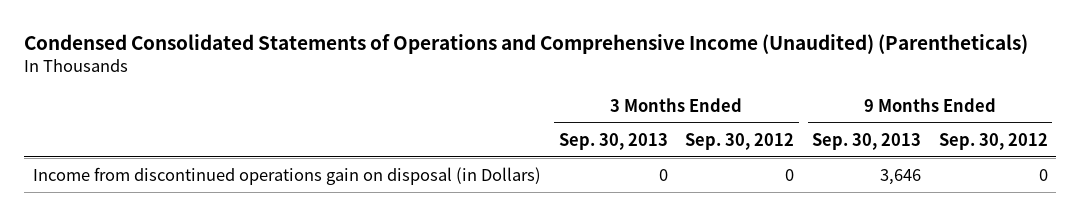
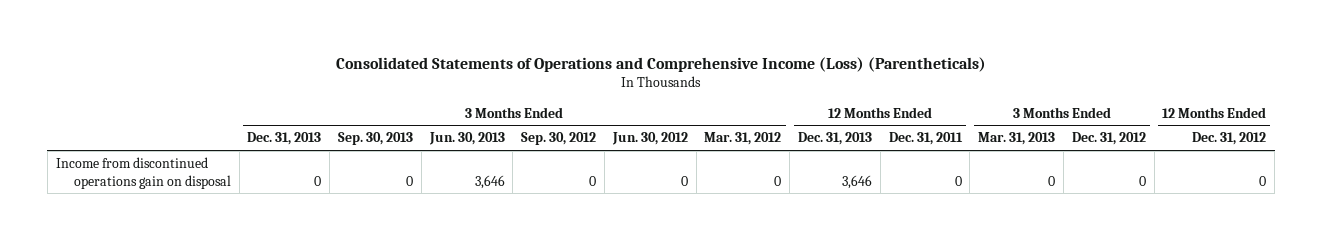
- Condensed Consolidated Statements of Operations and Comprehensive Income (Unaudited) (Parentheticals)
+ Consolidated Statements of Operations and Comprehensive Income (Loss) (Parentheticals)
- | 3 Months Ended Sep. 30, 2013 | 3 Months Ended Sep. 30, 2012 | 9 Months Ended Sep. 30, 2013 | 9 Months Ended Sep. 30, 2012
+ | 3 Months Ended Dec. 31, 2013 | 3 Months Ended Sep. 30, 2013 | 3 Months Ended Jun. 30, 2013 | 3 Months Ended Sep. 30, 2012 | 3 Months Ended Jun. 30, 2012 | 3 Months Ended Mar. 31, 2012 | 12 Months Ended Dec. 31, 2013 | 12 Months Ended Dec. 31, 2011 | 3 Months Ended Mar. 31, 2013 | 3 Months Ended Dec. 31, 2012 | 12 Months Ended Dec. 31, 2012
- Income from discontinued operations gain on disposal (in Dollars) | 0 | 0 | 3,646 | 0
+ Income from discontinued operations gain on disposal | 0 | 0 | 3,646 | 0 | 0 | 0 | 3,646 | 0 | 0 | 0 | 0

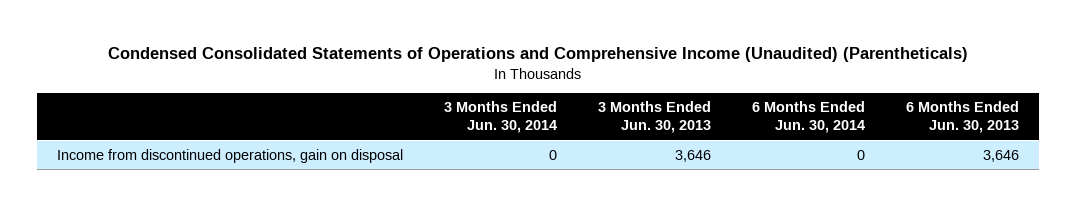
- Consolidated Statements of Operations and Comprehensive Income (Loss) (Parentheticals)
+ Condensed Consolidated Statements of Operations and Comprehensive Income (Unaudited) (Parentheticals)
- | 3 Months Ended Dec. 31, 2013 | 3 Months Ended Sep. 30, 2013 | 3 Months Ended Jun. 30, 2013 | 3 Months Ended Sep. 30, 2012 | 3 Months Ended Jun. 30, 2012 | 3 Months Ended Mar. 31, 2012 | 12 Months Ended Dec. 31, 2013 | 12 Months Ended Dec. 31, 2011 | 3 Months Ended Mar. 31, 2013 | 3 Months Ended Dec. 31, 2012 | 12 Months Ended Dec. 31, 2012
+ | 3 Months Ended Jun. 30, 2014 | 3 Months Ended Jun. 30, 2013 | 6 Months Ended Jun. 30, 2014 | 6 Months Ended Jun. 30, 2013
- Income from discontinued operations gain on disposal | 0 | 0 | 3,646 | 0 | 0 | 0 | 3,646 | 0 | 0 | 0 | 0
+ Income from discontinued operations, gain on disposal | 0 | 3,646 | 0 | 3,646

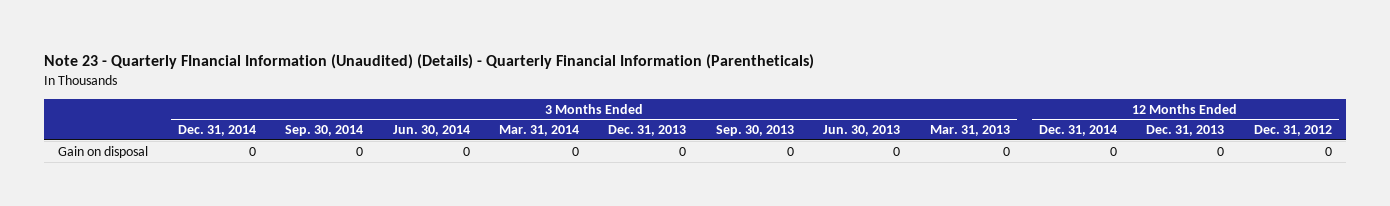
- Condensed Consolidated Statements of Operations and Comprehensive Income (Unaudited) (Parentheticals)
+ Note 23 - Quarterly FInancial Information (Unaudited) (Details) - Quarterly Financial Information (Parentheticals)
- | 3 Months Ended Jun. 30, 2014 | 3 Months Ended Jun. 30, 2013 | 6 Months Ended Jun. 30, 2014 | 6 Months Ended Jun. 30, 2013
+ | 3 Months Ended Dec. 31, 2014 | 3 Months Ended Sep. 30, 2014 | 3 Months Ended Jun. 30, 2014 | 3 Months Ended Mar. 31, 2014 | 3 Months Ended Dec. 31, 2013 | 3 Months Ended Sep. 30, 2013 | 3 Months Ended Jun. 30, 2013 | 3 Months Ended Mar. 31, 2013 | 12 Months Ended Dec. 31, 2014 | 12 Months Ended Dec. 31, 2013 | 12 Months Ended Dec. 31, 2012
- Income from discontinued operations, gain on disposal | 0 | 3,646 | 0 | 3,646
+ Gain on disposal | 0 | 0 | 0 | 0 | 0 | 0 | 0 | 0 | 0 | 0 | 0

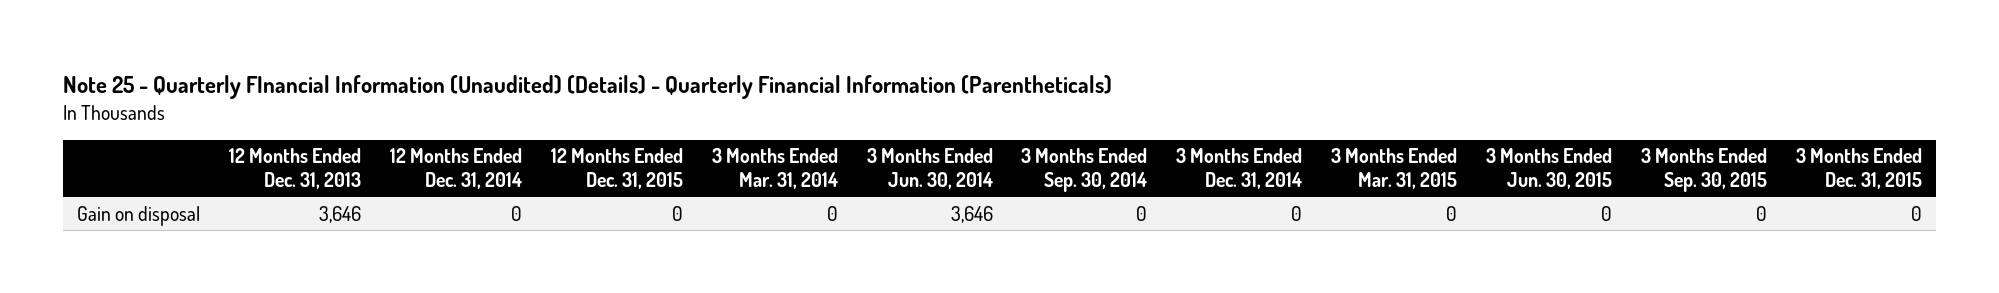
- Note 23 - Quarterly FInancial Information (Unaudited) (Details) - Quarterly Financial Information (Parentheticals)
+ Note 25 - Quarterly FInancial Information (Unaudited) (Details) - Quarterly Financial Information (Parentheticals)
- | 3 Months Ended Dec. 31, 2014 | 3 Months Ended Sep. 30, 2014 | 3 Months Ended Jun. 30, 2014 | 3 Months Ended Mar. 31, 2014 | 3 Months Ended Dec. 31, 2013 | 3 Months Ended Sep. 30, 2013 | 3 Months Ended Jun. 30, 2013 | 3 Months Ended Mar. 31, 2013 | 12 Months Ended Dec. 31, 2014 | 12 Months Ended Dec. 31, 2013 | 12 Months Ended Dec. 31, 2012
+ | 12 Months Ended Dec. 31, 2013 | 12 Months Ended Dec. 31, 2014 | 12 Months Ended Dec. 31, 2015 | 3 Months Ended Mar. 31, 2014 | 3 Months Ended Jun. 30, 2014 | 3 Months Ended Sep. 30, 2014 | 3 Months Ended Dec. 31, 2014 | 3 Months Ended Mar. 31, 2015 | 3 Months Ended Jun. 30, 2015 | 3 Months Ended Sep. 30, 2015 | 3 Months Ended Dec. 31, 2015
- Gain on disposal | 0 | 0 | 0 | 0 | 0 | 0 | 0 | 0 | 0 | 0 | 0
+ Gain on disposal | 3,646 | 0 | 0 | 0 | 3,646 | 0 | 0 | 0 | 0 | 0 | 0

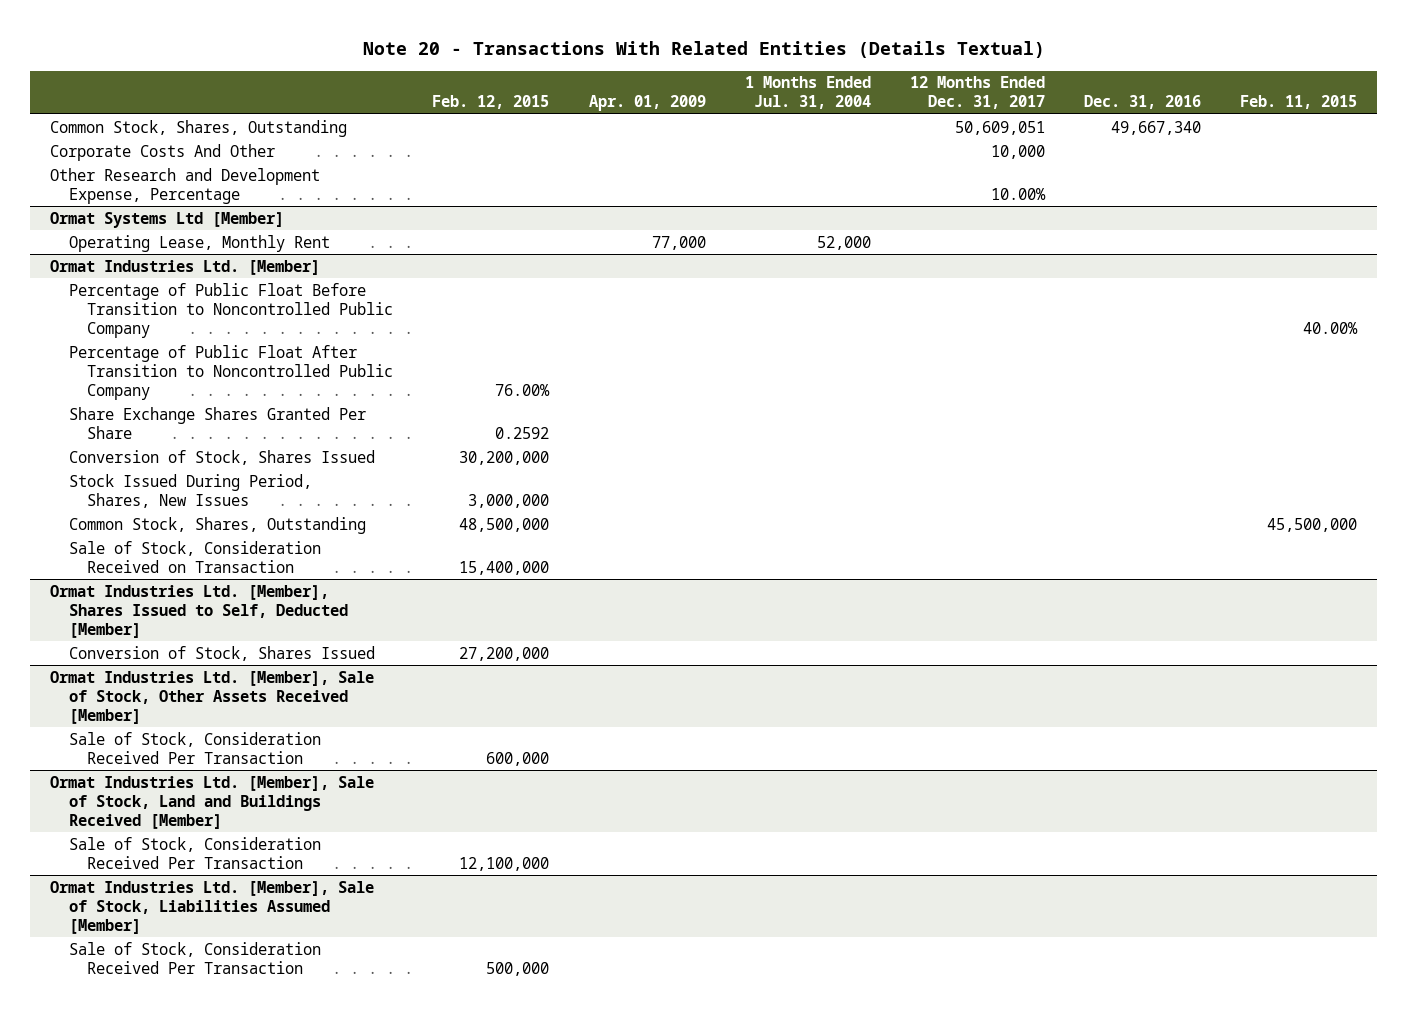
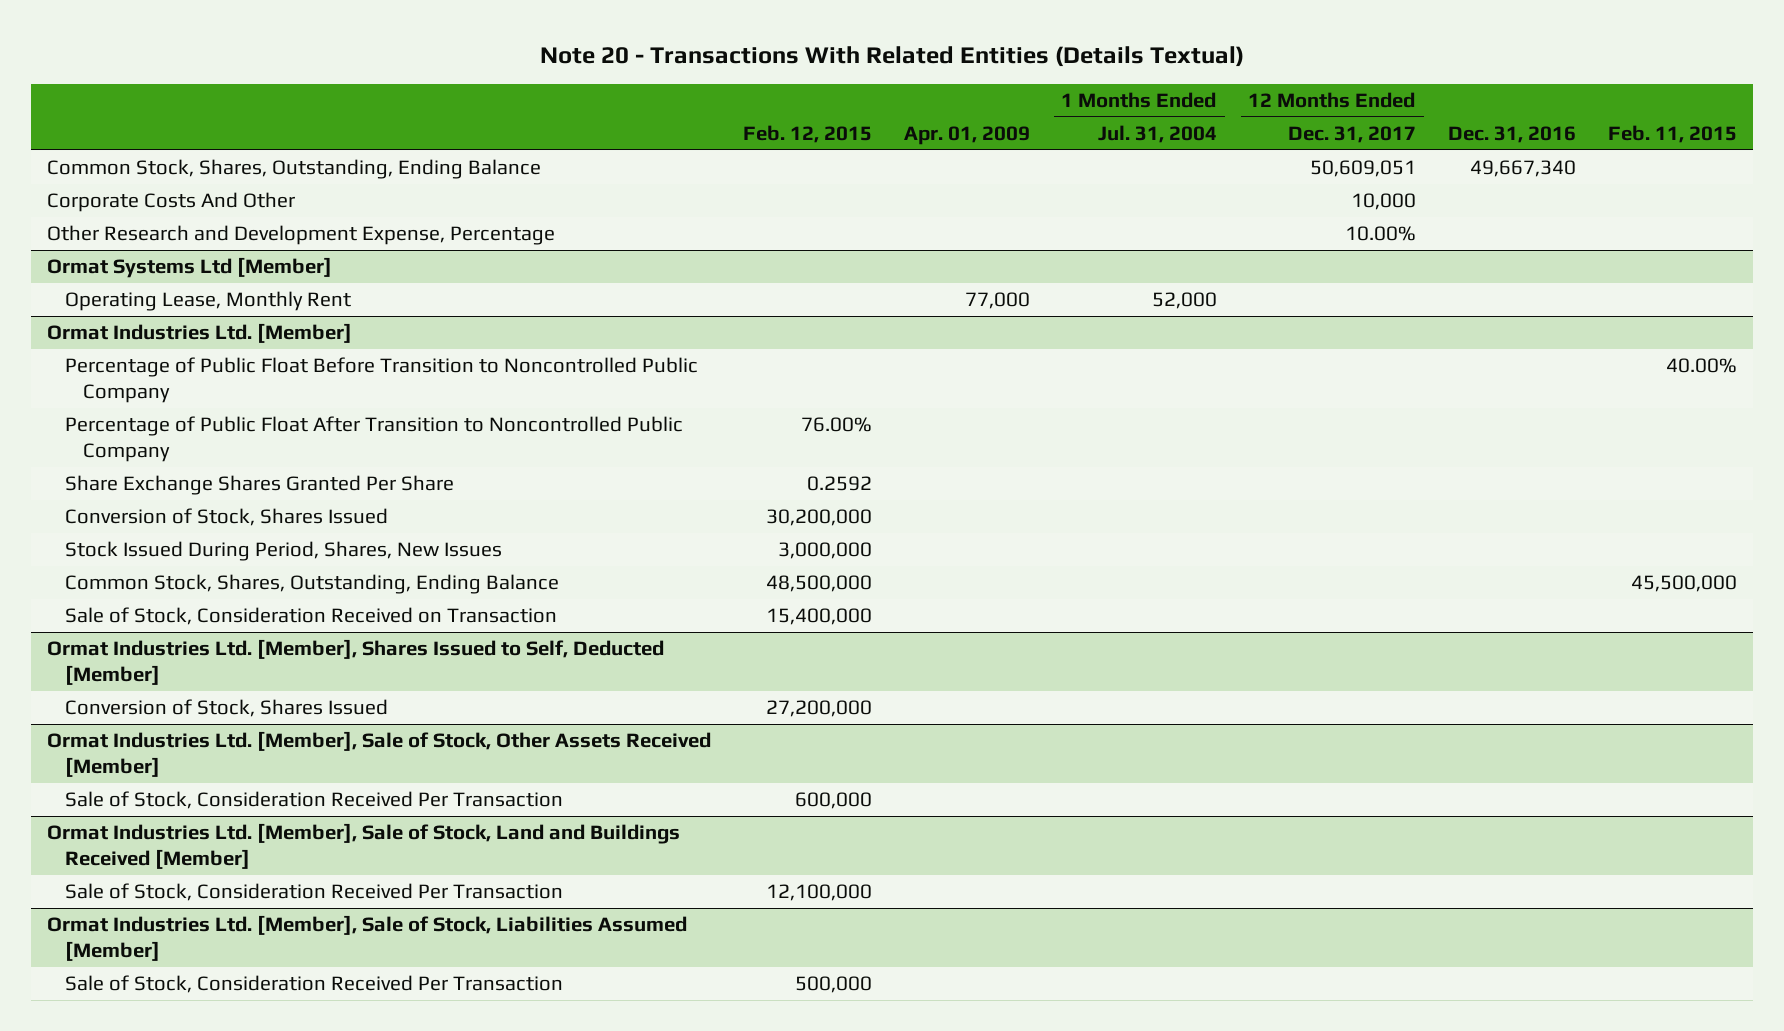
- Common Stock, Shares, Outstanding | | | | 50,609,051 | 49,667,340 |
+ Common Stock, Shares, Outstanding, Ending Balance | | | | 50,609,051 | 49,667,340 |
@ Ormat Industries Ltd. [Member]
- Common Stock, Shares, Outstanding | 48,500,000 | | | | | 45,500,000
+ Common Stock, Shares, Outstanding, Ending Balance | 48,500,000 | | | | | 45,500,000

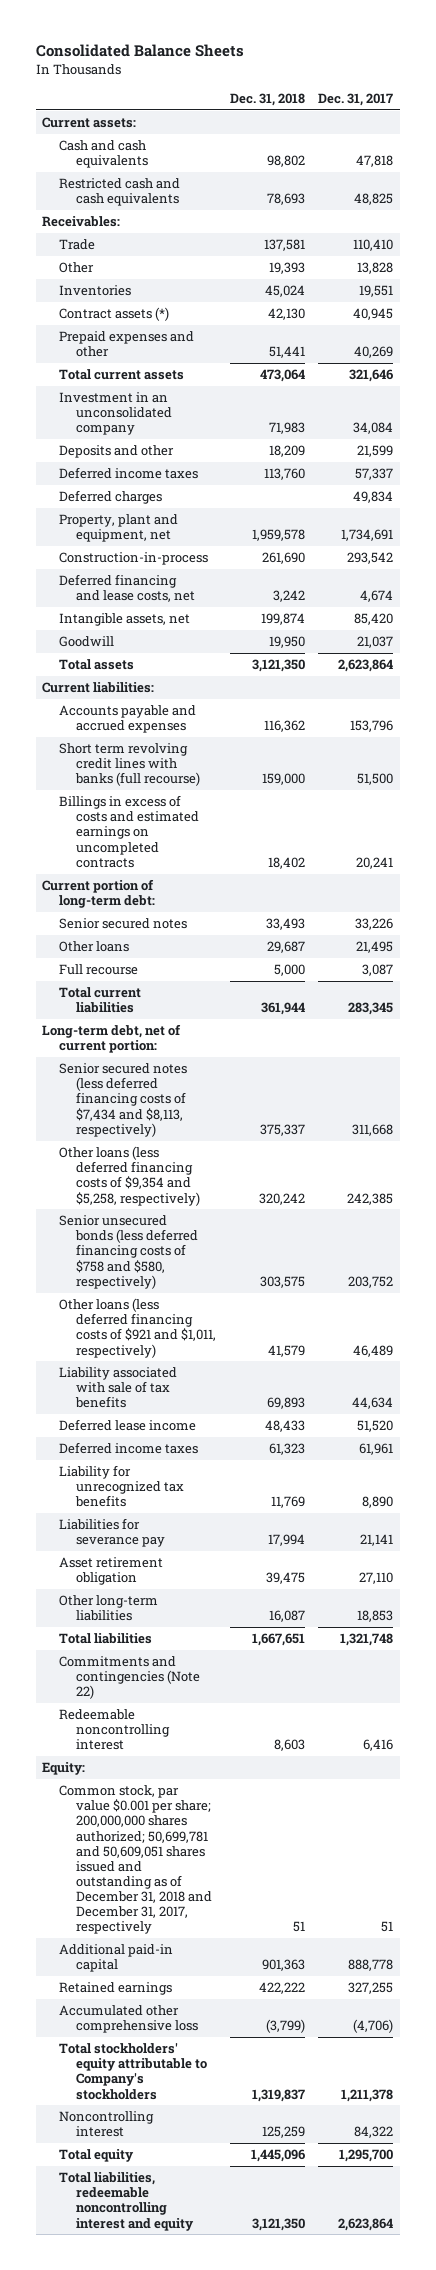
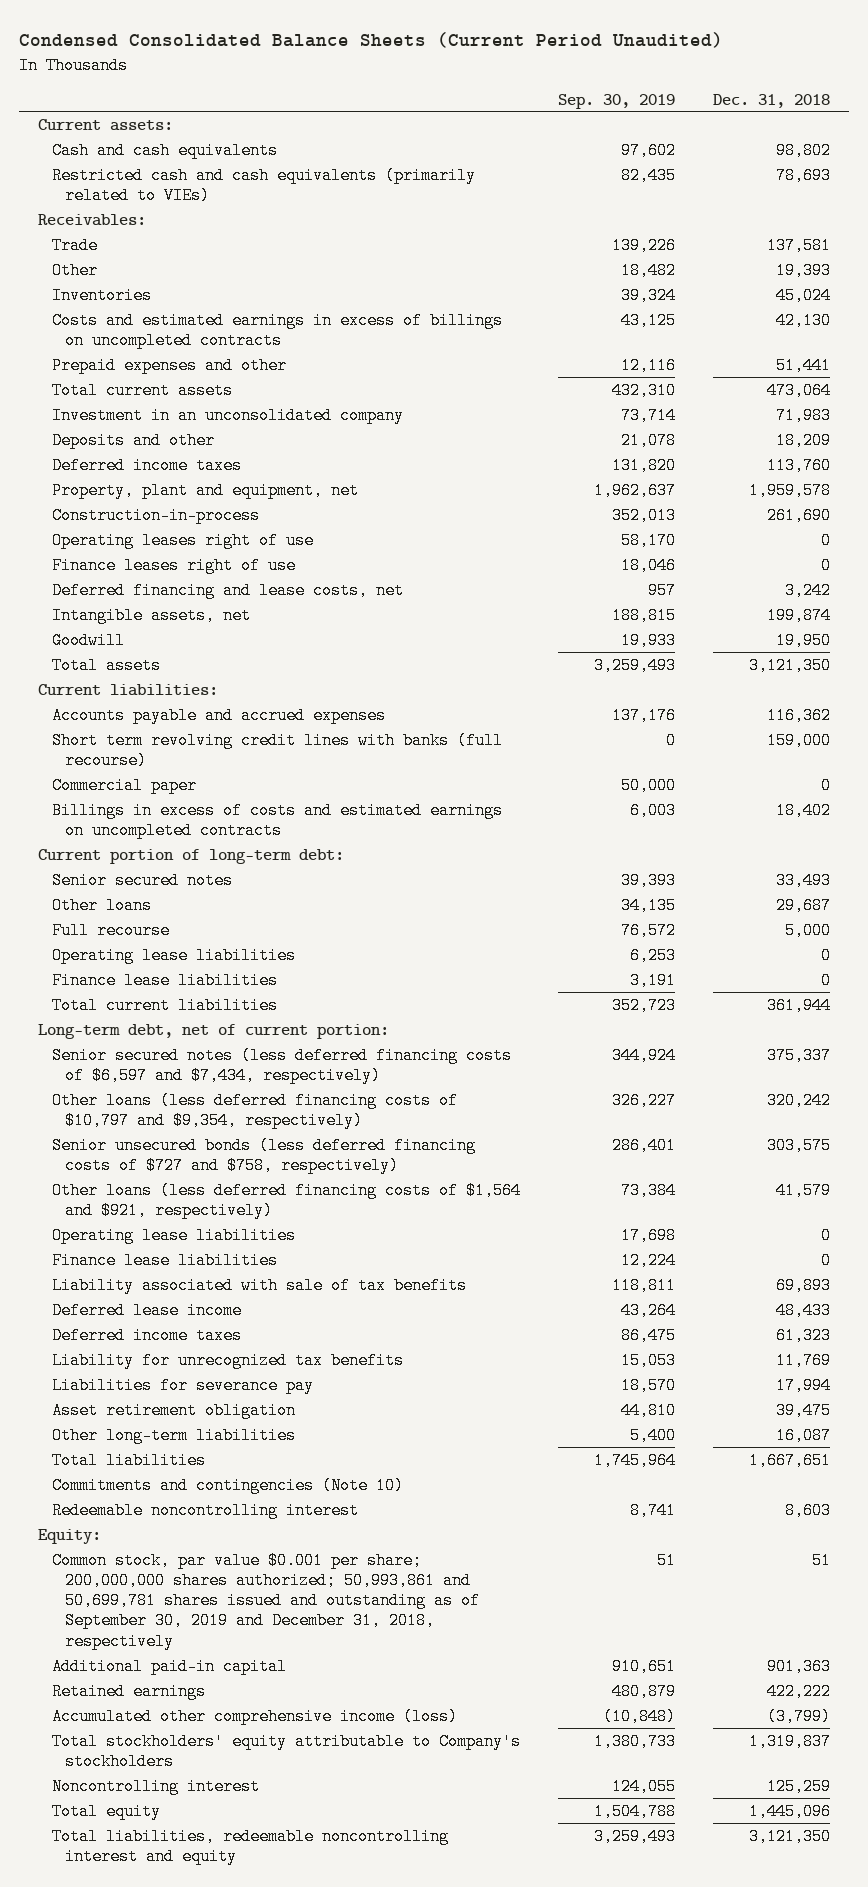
- Consolidated Balance Sheets
+ Condensed Consolidated Balance Sheets (Current Period Unaudited)
- | Dec. 31, 2018 | Dec. 31, 2017
+ | Sep. 30, 2019 | Dec. 31, 2018
- Restricted cash and cash equivalents | 78,693 | 48,825
+ Restricted cash and cash equivalents (primarily related to VIEs) | 82,435 | 78,693
- Contract assets (*) | 42,130 | 40,945
+ Costs and estimated earnings in excess of billings on uncompleted contracts | 43,125 | 42,130
- Deferred charges | | 49,834
+ Operating leases right of use | 58,170 | 0
+ Finance leases right of use | 18,046 | 0
+ Commercial paper | 50,000 | 0
+ Operating lease liabilities | 6,253 | 0
+ Finance lease liabilities | 3,191 | 0
- Senior secured notes (less deferred financing costs of $7,434 and $8,113, respectively) | 375,337 | 311,668
- Other loans (less deferred financing costs of $9,354 and $5,258, respectively) | 320,242 | 242,385
- Senior unsecured bonds (less deferred financing costs of $758 and $580, respectively) | 303,575 | 203,752
- Other loans (less deferred financing costs of $921 and $1,011, respectively) | 41,579 | 46,489
+ Senior secured notes (less deferred financing costs of $6,597 and $7,434, respectively) | 344,924 | 375,337
+ Other loans (less deferred financing costs of $10,797 and $9,354, respectively) | 326,227 | 320,242
+ Senior unsecured bonds (less deferred financing costs of $727 and $758, respectively) | 286,401 | 303,575
+ Other loans (less deferred financing costs of $1,564 and $921, respectively) | 73,384 | 41,579
+ Operating lease liabilities | 17,698 | 0
+ Finance lease liabilities | 12,224 | 0
- Commitments and contingencies (Note 22)
+ Commitments and contingencies (Note 10)
- Common stock, par value $0.001 per share; 200,000,000 shares authorized; 50,699,781 and 50,609,051 shares issued and outstanding as of December 31, 2018 and December 31, 2017, respectively | 51 | 51
+ Common stock, par value $0.001 per share; 200,000,000 shares authorized; 50,993,861 and 50,699,781 shares issued and outstanding as of September 30, 2019 and December 31, 2018, respectively | 51 | 51
- Accumulated other comprehensive loss | (3,799) | (4,706)
+ Accumulated other comprehensive income (loss) | (10,848) | (3,799)

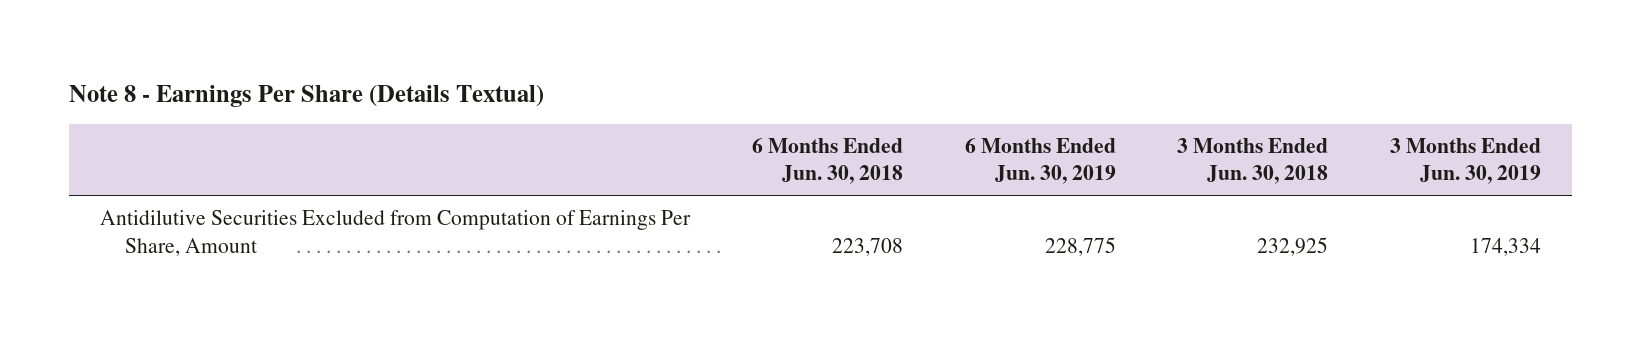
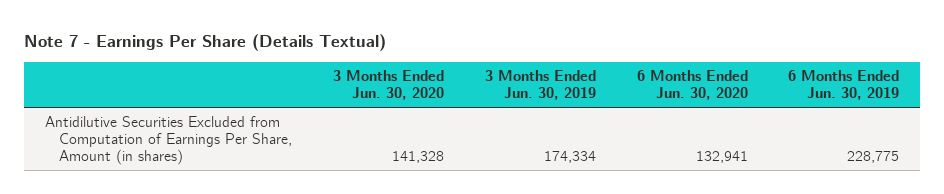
- Note 8 - Earnings Per Share (Details Textual)
+ Note 7 - Earnings Per Share (Details Textual)
- | 6 Months Ended Jun. 30, 2018 | 6 Months Ended Jun. 30, 2019 | 3 Months Ended Jun. 30, 2018 | 3 Months Ended Jun. 30, 2019
+ | 3 Months Ended Jun. 30, 2020 | 3 Months Ended Jun. 30, 2019 | 6 Months Ended Jun. 30, 2020 | 6 Months Ended Jun. 30, 2019
- Antidilutive Securities Excluded from Computation of Earnings Per Share, Amount | 223,708 | 228,775 | 232,925 | 174,334
+ Antidilutive Securities Excluded from Computation of Earnings Per Share, Amount (in shares) | 141,328 | 174,334 | 132,941 | 228,775

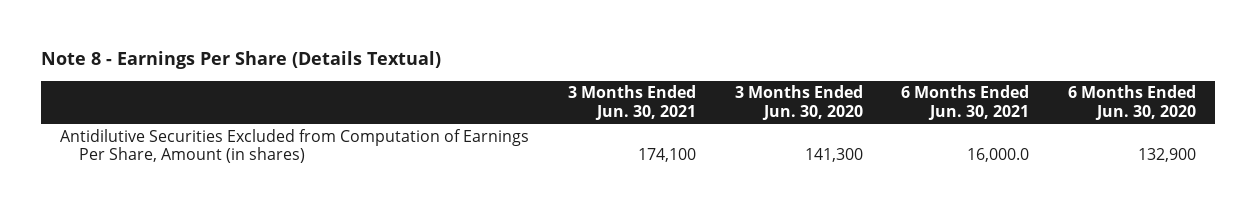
- Note 7 - Earnings Per Share (Details Textual)
+ Note 8 - Earnings Per Share (Details Textual)
- | 3 Months Ended Jun. 30, 2020 | 3 Months Ended Jun. 30, 2019 | 6 Months Ended Jun. 30, 2020 | 6 Months Ended Jun. 30, 2019
+ | 3 Months Ended Jun. 30, 2021 | 3 Months Ended Jun. 30, 2020 | 6 Months Ended Jun. 30, 2021 | 6 Months Ended Jun. 30, 2020
- Antidilutive Securities Excluded from Computation of Earnings Per Share, Amount (in shares) | 141,328 | 174,334 | 132,941 | 228,775
+ Antidilutive Securities Excluded from Computation of Earnings Per Share, Amount (in shares) | 174,100 | 141,300 | 16,000.0 | 132,900

